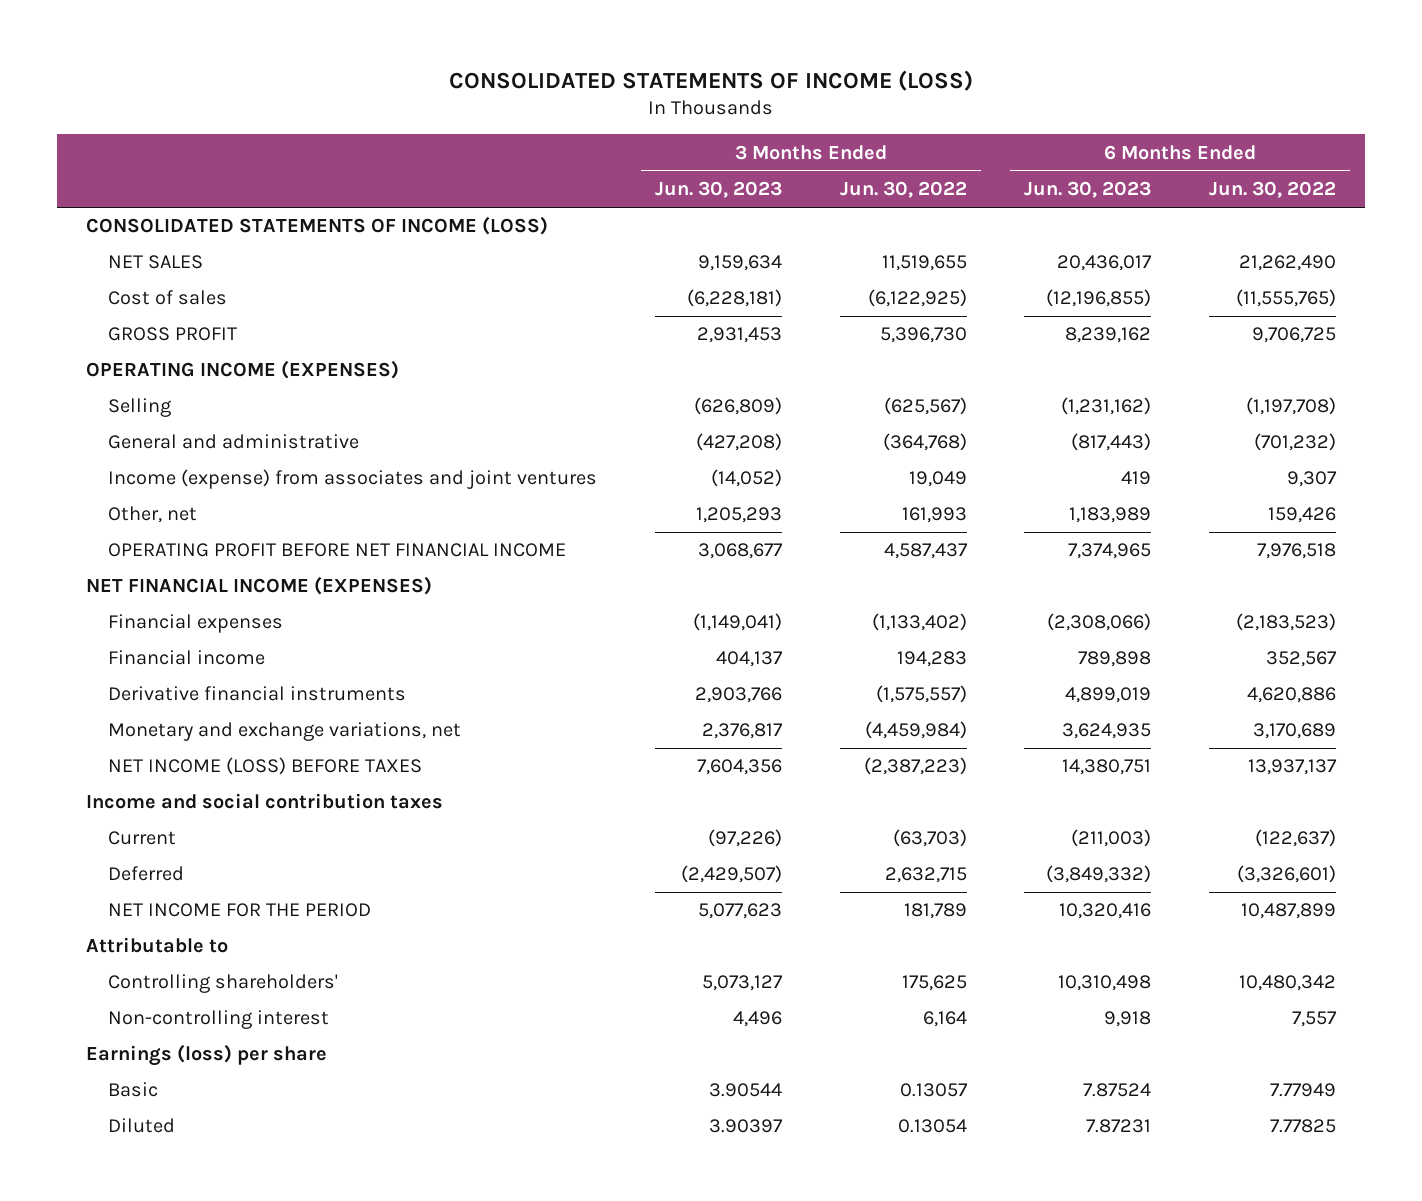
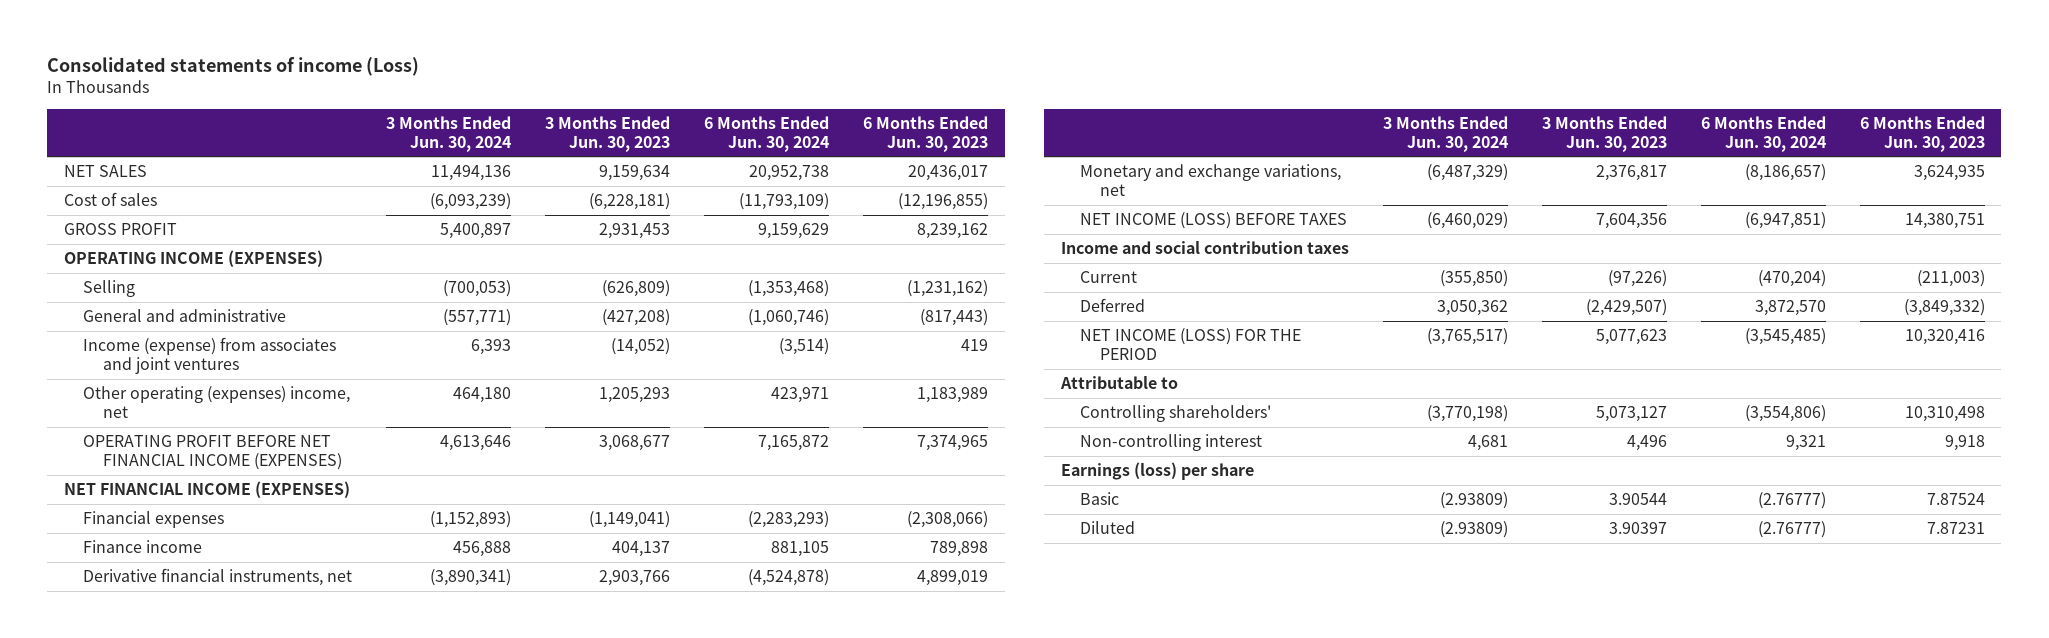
- CONSOLIDATED STATEMENTS OF INCOME (LOSS)
+ Consolidated statements of income (Loss)
- | 3 Months Ended Jun. 30, 2023 | 3 Months Ended Jun. 30, 2022 | 6 Months Ended Jun. 30, 2023 | 6 Months Ended Jun. 30, 2022
+ | 3 Months Ended Jun. 30, 2024 | 3 Months Ended Jun. 30, 2023 | 6 Months Ended Jun. 30, 2024 | 6 Months Ended Jun. 30, 2023
- CONSOLIDATED STATEMENTS OF INCOME (LOSS)
- Other, net | 1,205,293 | 161,993 | 1,183,989 | 159,426
- OPERATING PROFIT BEFORE NET FINANCIAL INCOME | 3,068,677 | 4,587,437 | 7,374,965 | 7,976,518
+ Other operating (expenses) income, net | 464,180 | 1,205,293 | 423,971 | 1,183,989
+ OPERATING PROFIT BEFORE NET FINANCIAL INCOME (EXPENSES) | 4,613,646 | 3,068,677 | 7,165,872 | 7,374,965
- Financial income | 404,137 | 194,283 | 789,898 | 352,567
- Derivative financial instruments | 2,903,766 | (1,575,557) | 4,899,019 | 4,620,886
+ Finance income | 456,888 | 404,137 | 881,105 | 789,898
+ Derivative financial instruments, net | (3,890,341) | 2,903,766 | (4,524,878) | 4,899,019
- NET INCOME FOR THE PERIOD | 5,077,623 | 181,789 | 10,320,416 | 10,487,899
+ NET INCOME (LOSS) FOR THE PERIOD | (3,765,517) | 5,077,623 | (3,545,485) | 10,320,416

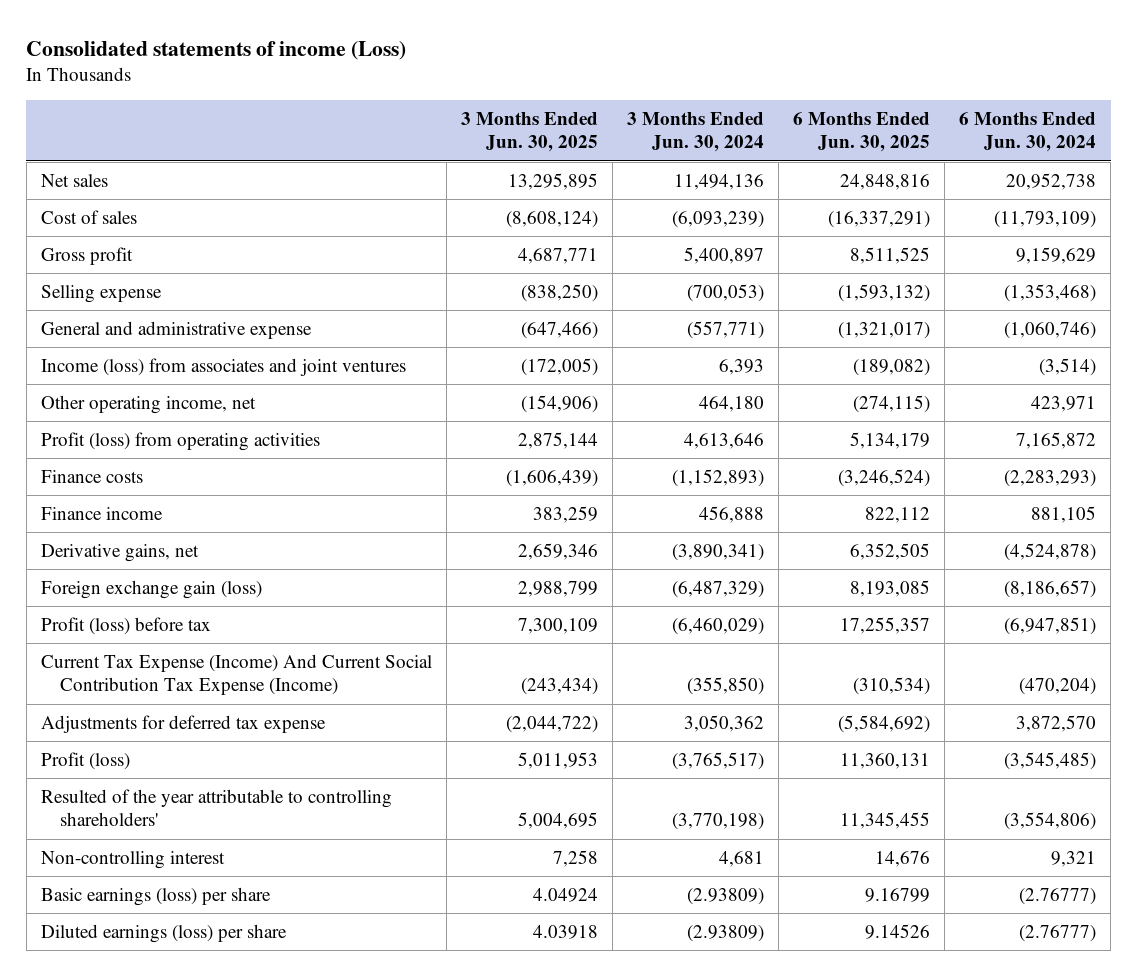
- | 3 Months Ended Jun. 30, 2024 | 3 Months Ended Jun. 30, 2023 | 6 Months Ended Jun. 30, 2024 | 6 Months Ended Jun. 30, 2023
+ | 3 Months Ended Jun. 30, 2025 | 3 Months Ended Jun. 30, 2024 | 6 Months Ended Jun. 30, 2025 | 6 Months Ended Jun. 30, 2024
- NET SALES | 11,494,136 | 9,159,634 | 20,952,738 | 20,436,017
+ Net sales | 13,295,895 | 11,494,136 | 24,848,816 | 20,952,738
- GROSS PROFIT | 5,400,897 | 2,931,453 | 9,159,629 | 8,239,162
- OPERATING INCOME (EXPENSES)
- Selling | (700,053) | (626,809) | (1,353,468) | (1,231,162)
- General and administrative | (557,771) | (427,208) | (1,060,746) | (817,443)
- Income (expense) from associates and joint ventures | 6,393 | (14,052) | (3,514) | 419
- Other operating (expenses) income, net | 464,180 | 1,205,293 | 423,971 | 1,183,989
- OPERATING PROFIT BEFORE NET FINANCIAL INCOME (EXPENSES) | 4,613,646 | 3,068,677 | 7,165,872 | 7,374,965
- NET FINANCIAL INCOME (EXPENSES)
- Financial expenses | (1,152,893) | (1,149,041) | (2,283,293) | (2,308,066)
+ Gross profit | 4,687,771 | 5,400,897 | 8,511,525 | 9,159,629
+ Selling expense | (838,250) | (700,053) | (1,593,132) | (1,353,468)
+ General and administrative expense | (647,466) | (557,771) | (1,321,017) | (1,060,746)
+ Income (loss) from associates and joint ventures | (172,005) | 6,393 | (189,082) | (3,514)
+ Other operating income, net | (154,906) | 464,180 | (274,115) | 423,971
+ Profit (loss) from operating activities | 2,875,144 | 4,613,646 | 5,134,179 | 7,165,872
+ Finance costs | (1,606,439) | (1,152,893) | (3,246,524) | (2,283,293)
- Derivative financial instruments, net | (3,890,341) | 2,903,766 | (4,524,878) | 4,899,019
- Monetary and exchange variations, net | (6,487,329) | 2,376,817 | (8,186,657) | 3,624,935
- NET INCOME (LOSS) BEFORE TAXES | (6,460,029) | 7,604,356 | (6,947,851) | 14,380,751
- Income and social contribution taxes
- Current | (355,850) | (97,226) | (470,204) | (211,003)
- Deferred | 3,050,362 | (2,429,507) | 3,872,570 | (3,849,332)
- NET INCOME (LOSS) FOR THE PERIOD | (3,765,517) | 5,077,623 | (3,545,485) | 10,320,416
- Attributable to
- Controlling shareholders' | (3,770,198) | 5,073,127 | (3,554,806) | 10,310,498
+ Derivative gains, net | 2,659,346 | (3,890,341) | 6,352,505 | (4,524,878)
+ Foreign exchange gain (loss) | 2,988,799 | (6,487,329) | 8,193,085 | (8,186,657)
+ Profit (loss) before tax | 7,300,109 | (6,460,029) | 17,255,357 | (6,947,851)
+ Current Tax Expense (Income) And Current Social Contribution Tax Expense (Income) | (243,434) | (355,850) | (310,534) | (470,204)
+ Adjustments for deferred tax expense | (2,044,722) | 3,050,362 | (5,584,692) | 3,872,570
+ Profit (loss) | 5,011,953 | (3,765,517) | 11,360,131 | (3,545,485)
+ Resulted of the year attributable to controlling shareholders' | 5,004,695 | (3,770,198) | 11,345,455 | (3,554,806)
- Earnings (loss) per share
- Basic | (2.93809) | 3.90544 | (2.76777) | 7.87524
- Diluted | (2.93809) | 3.90397 | (2.76777) | 7.87231
+ Basic earnings (loss) per share | 4.04924 | (2.93809) | 9.16799 | (2.76777)
+ Diluted earnings (loss) per share | 4.03918 | (2.93809) | 9.14526 | (2.76777)

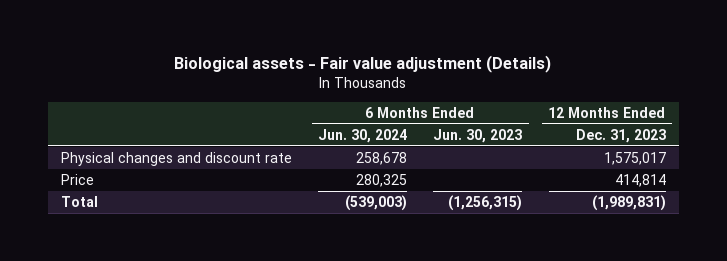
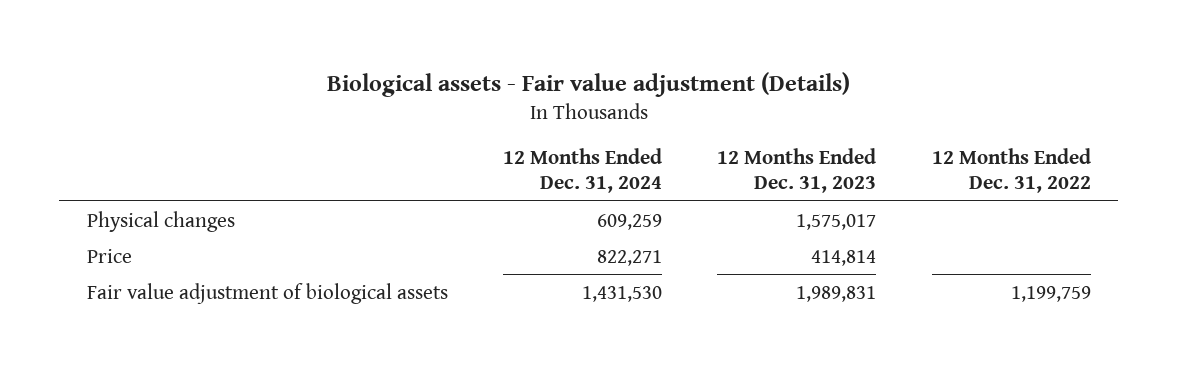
- | 6 Months Ended Jun. 30, 2024 | 6 Months Ended Jun. 30, 2023 | 12 Months Ended Dec. 31, 2023
+ | 12 Months Ended Dec. 31, 2024 | 12 Months Ended Dec. 31, 2023 | 12 Months Ended Dec. 31, 2022
- Physical changes and discount rate | 258,678 | | 1,575,017
+ Physical changes | 609,259 | 1,575,017 |
- Total | (539,003) | (1,256,315) | (1,989,831)
+ Fair value adjustment of biological assets | 1,431,530 | 1,989,831 | 1,199,759

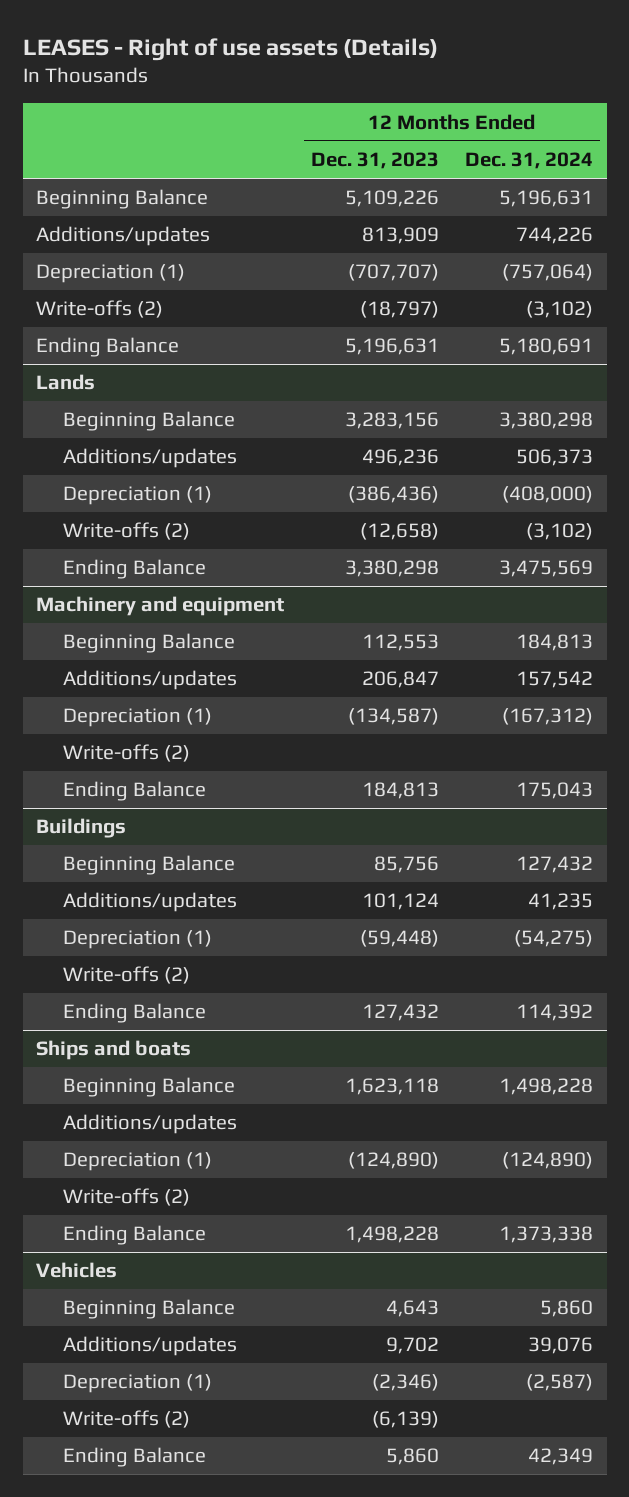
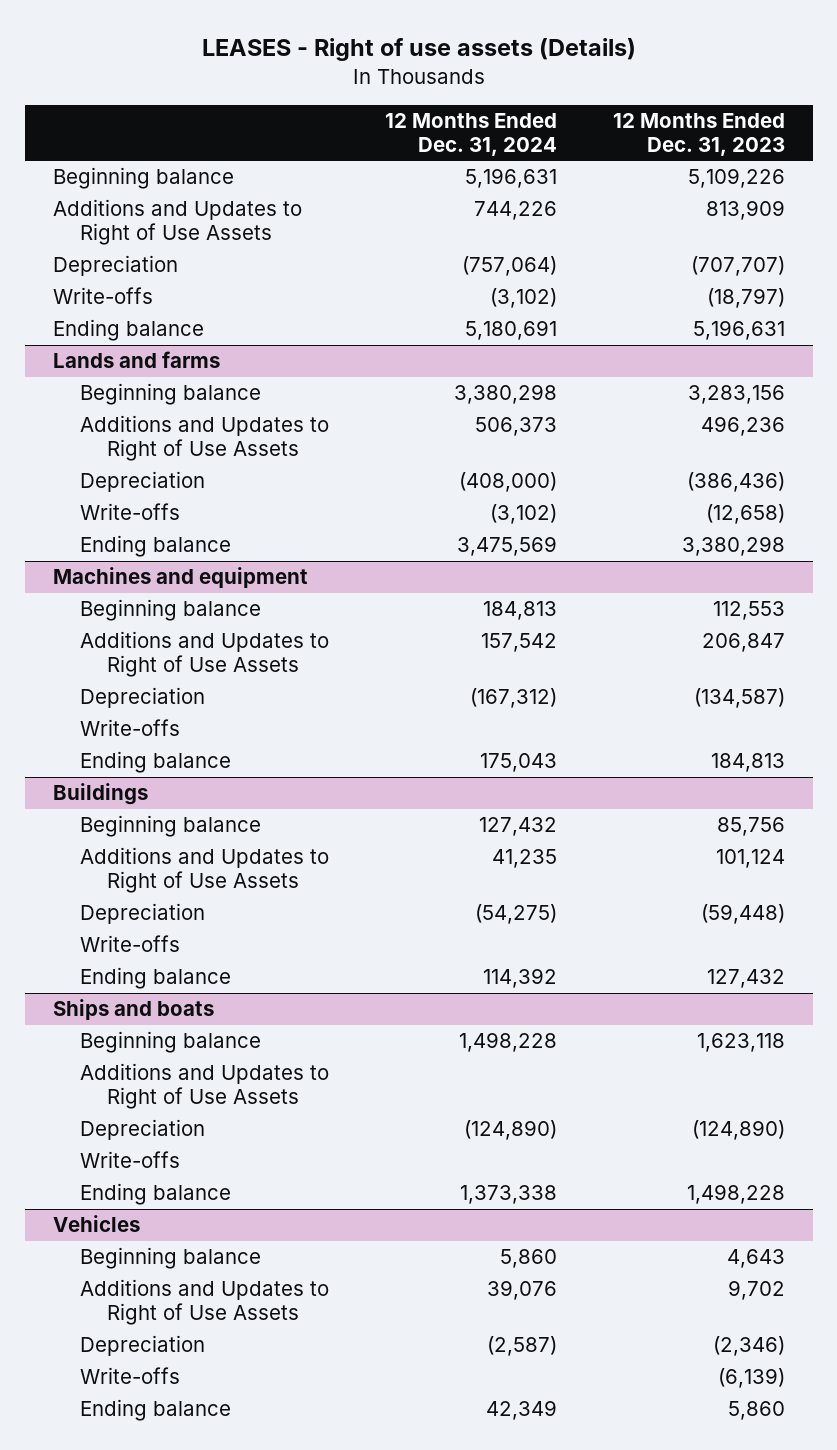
- | 12 Months Ended Dec. 31, 2023 | 12 Months Ended Dec. 31, 2024
+ | 12 Months Ended Dec. 31, 2024 | 12 Months Ended Dec. 31, 2023
- Beginning Balance | 5,109,226 | 5,196,631
- Additions/updates | 813,909 | 744,226
- Depreciation (1) | (707,707) | (757,064)
- Write-offs (2) | (18,797) | (3,102)
- Ending Balance | 5,196,631 | 5,180,691
- Lands
- Beginning Balance | 3,283,156 | 3,380,298
- Additions/updates | 496,236 | 506,373
- Depreciation (1) | (386,436) | (408,000)
- Write-offs (2) | (12,658) | (3,102)
- Ending Balance | 3,380,298 | 3,475,569
- Machinery and equipment
- Beginning Balance | 112,553 | 184,813
- Additions/updates | 206,847 | 157,542
- Depreciation (1) | (134,587) | (167,312)
- Write-offs (2)
- Ending Balance | 184,813 | 175,043
+ Beginning balance | 5,196,631 | 5,109,226
+ Additions and Updates to Right of Use Assets | 744,226 | 813,909
+ Depreciation | (757,064) | (707,707)
+ Write-offs | (3,102) | (18,797)
+ Ending balance | 5,180,691 | 5,196,631
+ Lands and farms
+ Beginning balance | 3,380,298 | 3,283,156
+ Additions and Updates to Right of Use Assets | 506,373 | 496,236
+ Depreciation | (408,000) | (386,436)
+ Write-offs | (3,102) | (12,658)
+ Ending balance | 3,475,569 | 3,380,298
+ Machines and equipment
+ Beginning balance | 184,813 | 112,553
+ Additions and Updates to Right of Use Assets | 157,542 | 206,847
+ Depreciation | (167,312) | (134,587)
+ Write-offs
+ Ending balance | 175,043 | 184,813
@ Buildings
- Beginning Balance | 85,756 | 127,432
- Additions/updates | 101,124 | 41,235
- Depreciation (1) | (59,448) | (54,275)
- Write-offs (2)
- Ending Balance | 127,432 | 114,392
+ Beginning balance | 127,432 | 85,756
+ Additions and Updates to Right of Use Assets | 41,235 | 101,124
+ Depreciation | (54,275) | (59,448)
+ Write-offs
+ Ending balance | 114,392 | 127,432
@ Ships and boats
- Beginning Balance | 1,623,118 | 1,498,228
- Additions/updates
- Depreciation (1) | (124,890) | (124,890)
- Write-offs (2)
- Ending Balance | 1,498,228 | 1,373,338
+ Beginning balance | 1,498,228 | 1,623,118
+ Additions and Updates to Right of Use Assets
+ Depreciation | (124,890) | (124,890)
+ Write-offs
+ Ending balance | 1,373,338 | 1,498,228
@ Vehicles
- Beginning Balance | 4,643 | 5,860
- Additions/updates | 9,702 | 39,076
- Depreciation (1) | (2,346) | (2,587)
- Write-offs (2) | (6,139) |
- Ending Balance | 5,860 | 42,349
+ Beginning balance | 5,860 | 4,643
+ Additions and Updates to Right of Use Assets | 39,076 | 9,702
+ Depreciation | (2,587) | (2,346)
+ Write-offs | | (6,139)
+ Ending balance | 42,349 | 5,860

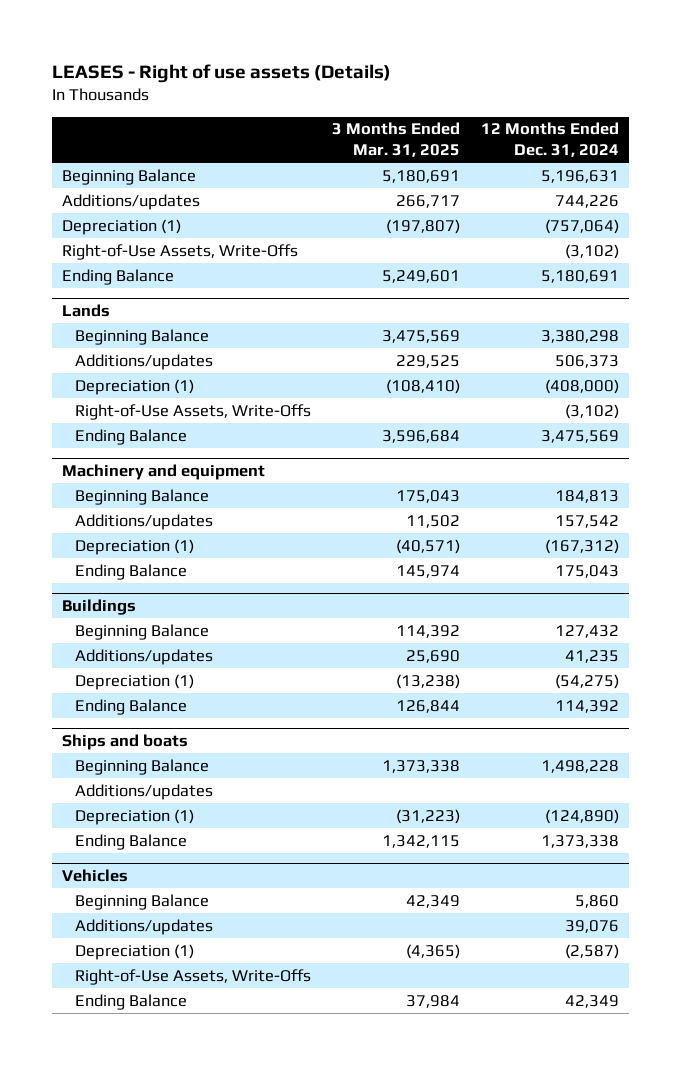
- | 12 Months Ended Dec. 31, 2024 | 12 Months Ended Dec. 31, 2023
+ | 3 Months Ended Mar. 31, 2025 | 12 Months Ended Dec. 31, 2024
- Beginning balance | 5,196,631 | 5,109,226
- Additions and Updates to Right of Use Assets | 744,226 | 813,909
- Depreciation | (757,064) | (707,707)
- Write-offs | (3,102) | (18,797)
- Ending balance | 5,180,691 | 5,196,631
- Lands and farms
- Beginning balance | 3,380,298 | 3,283,156
- Additions and Updates to Right of Use Assets | 506,373 | 496,236
- Depreciation | (408,000) | (386,436)
- Write-offs | (3,102) | (12,658)
- Ending balance | 3,475,569 | 3,380,298
- Machines and equipment
- Beginning balance | 184,813 | 112,553
- Additions and Updates to Right of Use Assets | 157,542 | 206,847
- Depreciation | (167,312) | (134,587)
- Write-offs
- Ending balance | 175,043 | 184,813
+ Beginning Balance | 5,180,691 | 5,196,631
+ Additions/updates | 266,717 | 744,226
+ Depreciation (1) | (197,807) | (757,064)
+ Right-of-Use Assets, Write-Offs | | (3,102)
+ Ending Balance | 5,249,601 | 5,180,691
+ Lands
+ Beginning Balance | 3,475,569 | 3,380,298
+ Additions/updates | 229,525 | 506,373
+ Depreciation (1) | (108,410) | (408,000)
+ Right-of-Use Assets, Write-Offs | | (3,102)
+ Ending Balance | 3,596,684 | 3,475,569
+ Machinery and equipment
+ Beginning Balance | 175,043 | 184,813
+ Additions/updates | 11,502 | 157,542
+ Depreciation (1) | (40,571) | (167,312)
+ Ending Balance | 145,974 | 175,043
@ Buildings
- Beginning balance | 127,432 | 85,756
- Additions and Updates to Right of Use Assets | 41,235 | 101,124
- Depreciation | (54,275) | (59,448)
- Write-offs
- Ending balance | 114,392 | 127,432
+ Beginning Balance | 114,392 | 127,432
+ Additions/updates | 25,690 | 41,235
+ Depreciation (1) | (13,238) | (54,275)
+ Ending Balance | 126,844 | 114,392
@ Ships and boats
- Beginning balance | 1,498,228 | 1,623,118
- Additions and Updates to Right of Use Assets
- Depreciation | (124,890) | (124,890)
- Write-offs
- Ending balance | 1,373,338 | 1,498,228
+ Beginning Balance | 1,373,338 | 1,498,228
+ Additions/updates
+ Depreciation (1) | (31,223) | (124,890)
+ Ending Balance | 1,342,115 | 1,373,338
@ Vehicles
- Beginning balance | 5,860 | 4,643
- Additions and Updates to Right of Use Assets | 39,076 | 9,702
- Depreciation | (2,587) | (2,346)
- Write-offs | | (6,139)
- Ending balance | 42,349 | 5,860
+ Beginning Balance | 42,349 | 5,860
+ Additions/updates | | 39,076
+ Depreciation (1) | (4,365) | (2,587)
+ Right-of-Use Assets, Write-Offs
+ Ending Balance | 37,984 | 42,349

